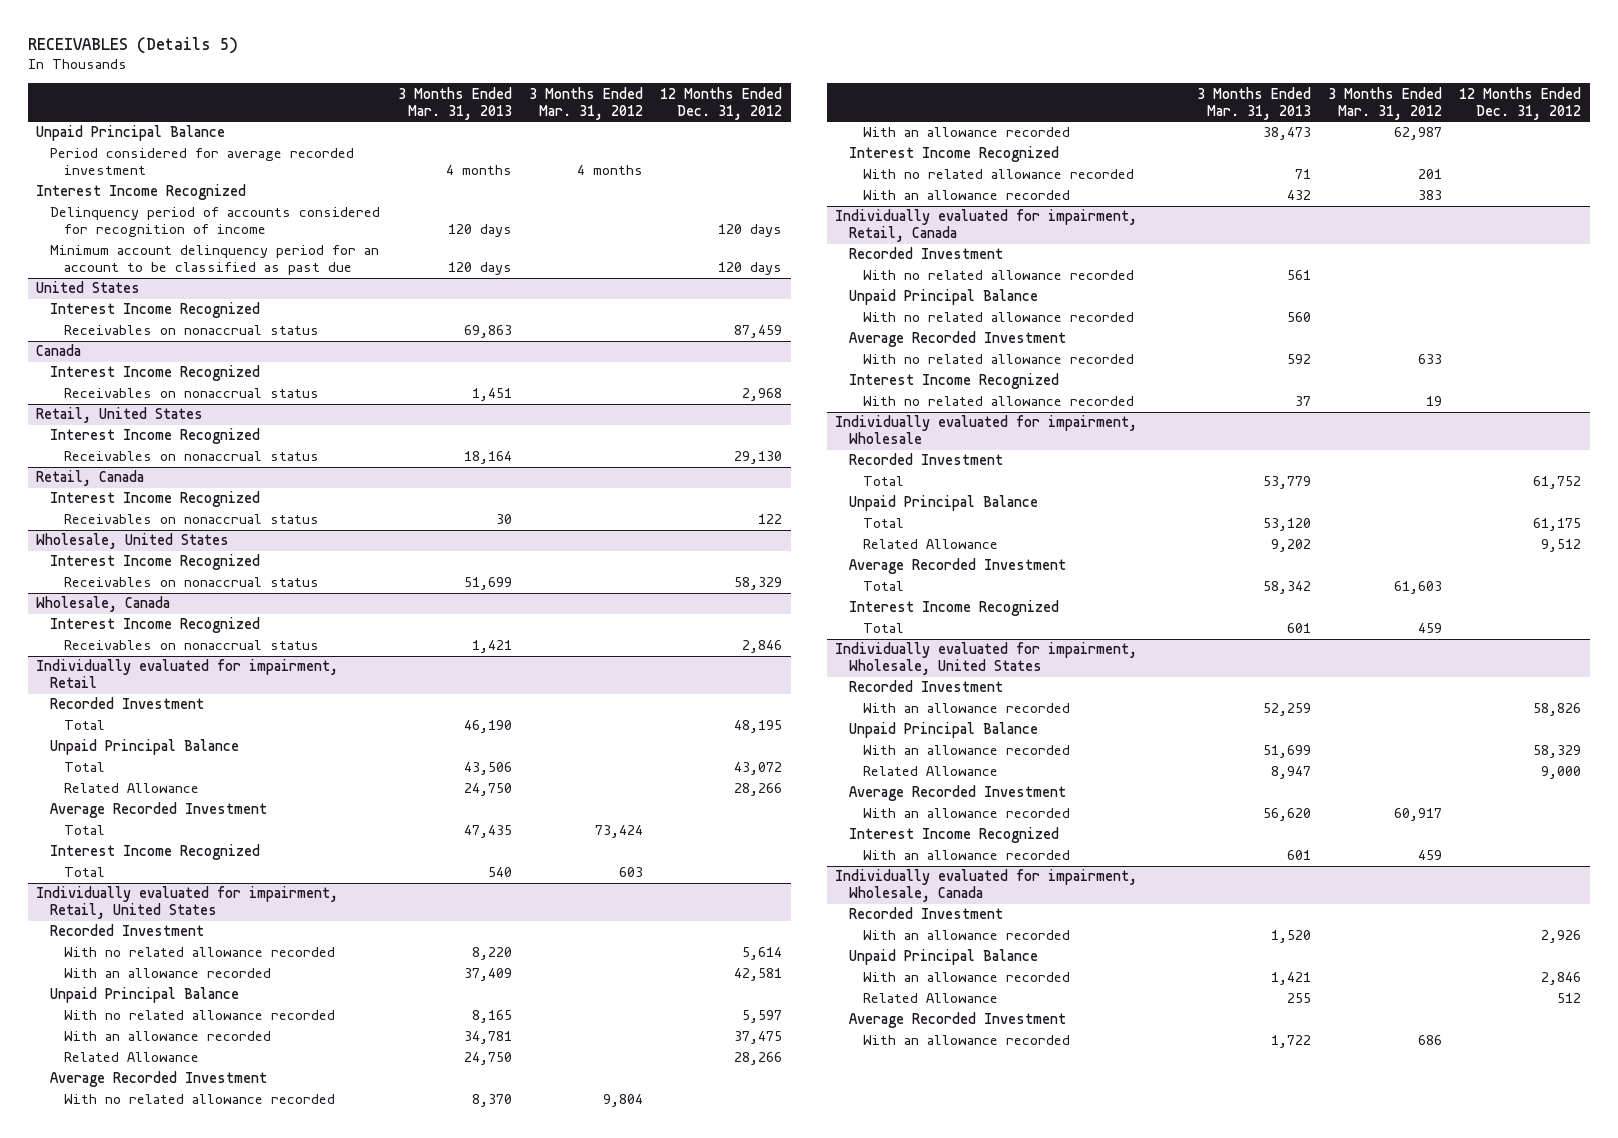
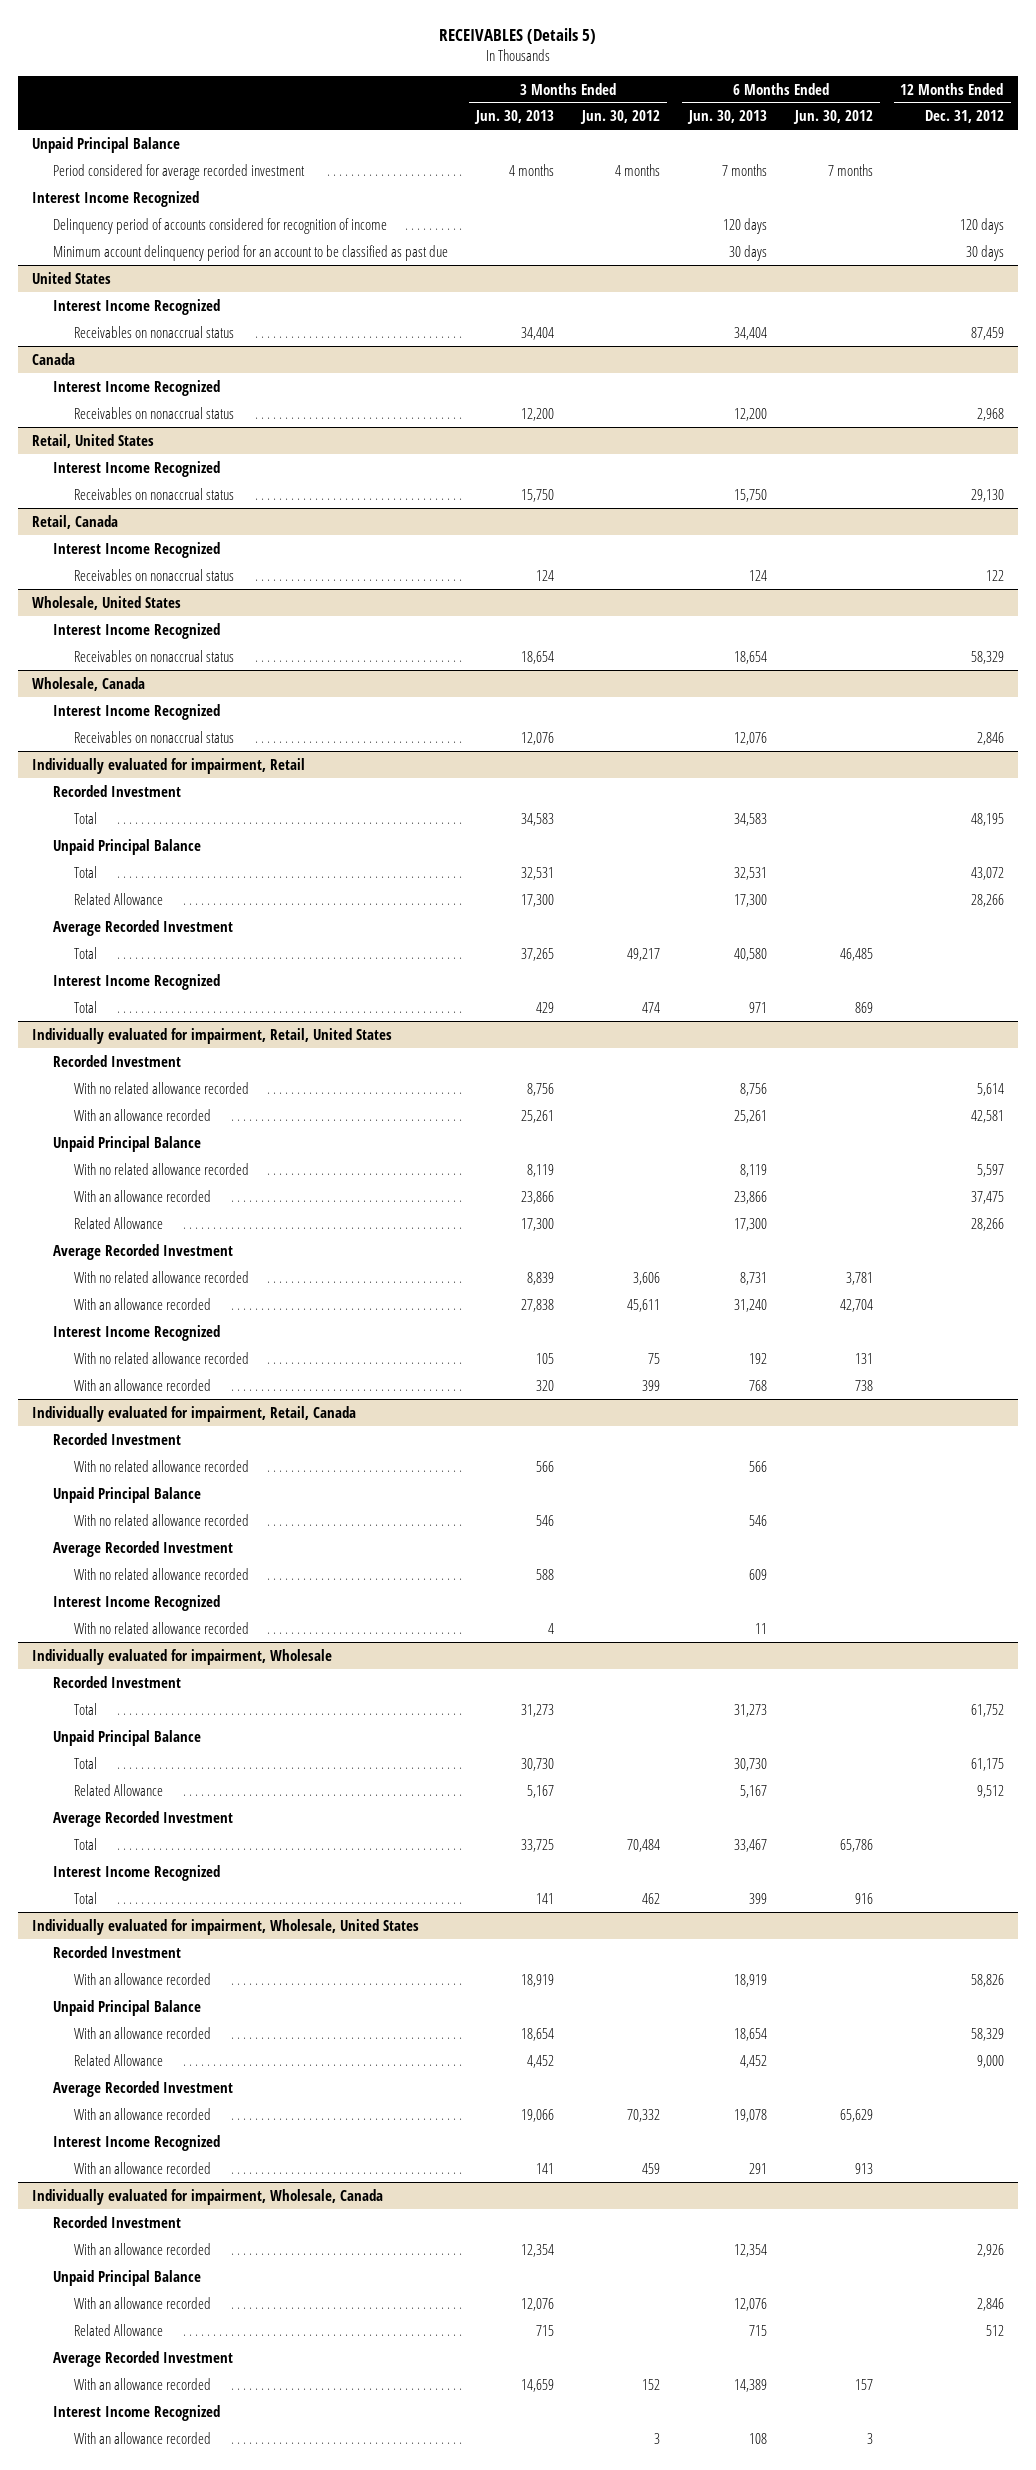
- | 3 Months Ended Mar. 31, 2013 | 3 Months Ended Mar. 31, 2012 | 12 Months Ended Dec. 31, 2012
+ | 3 Months Ended Jun. 30, 2013 | 3 Months Ended Jun. 30, 2012 | 6 Months Ended Jun. 30, 2013 | 6 Months Ended Jun. 30, 2012 | 12 Months Ended Dec. 31, 2012
- Minimum account delinquency period for an account to be classified as past due | 120 days | | 120 days
+ Minimum account delinquency period for an account to be classified as past due | | | 30 days | | 30 days
@ Individually evaluated for impairment, Wholesale, Canada
+ Interest Income Recognized
+ With an allowance recorded | | 3 | 108 | 3 |

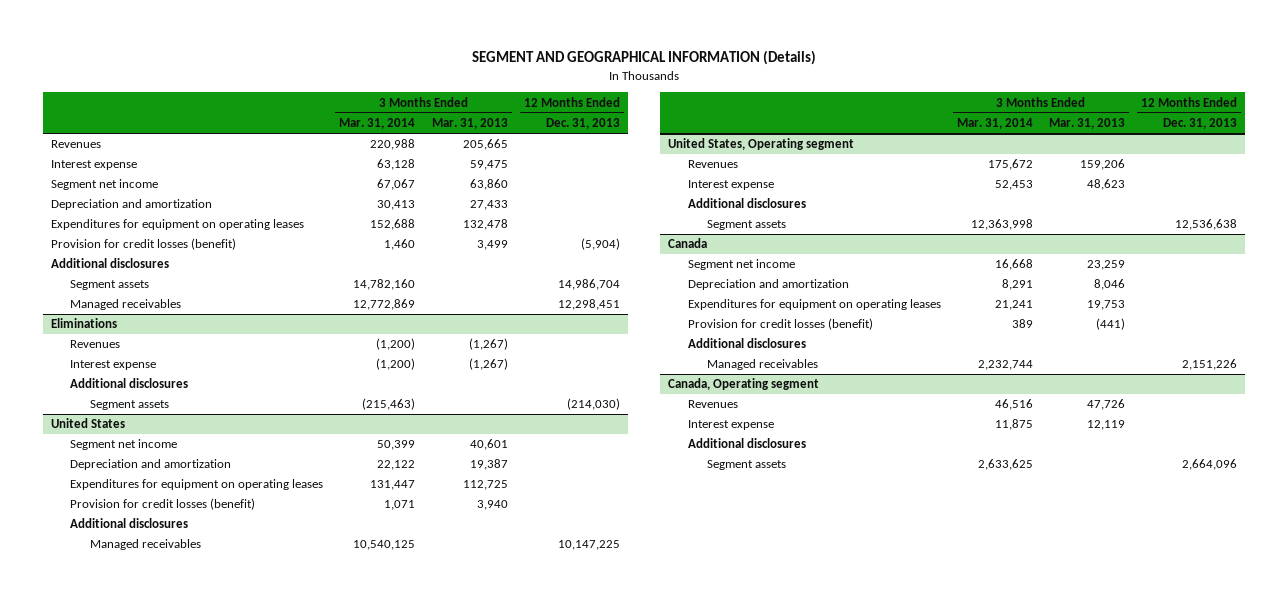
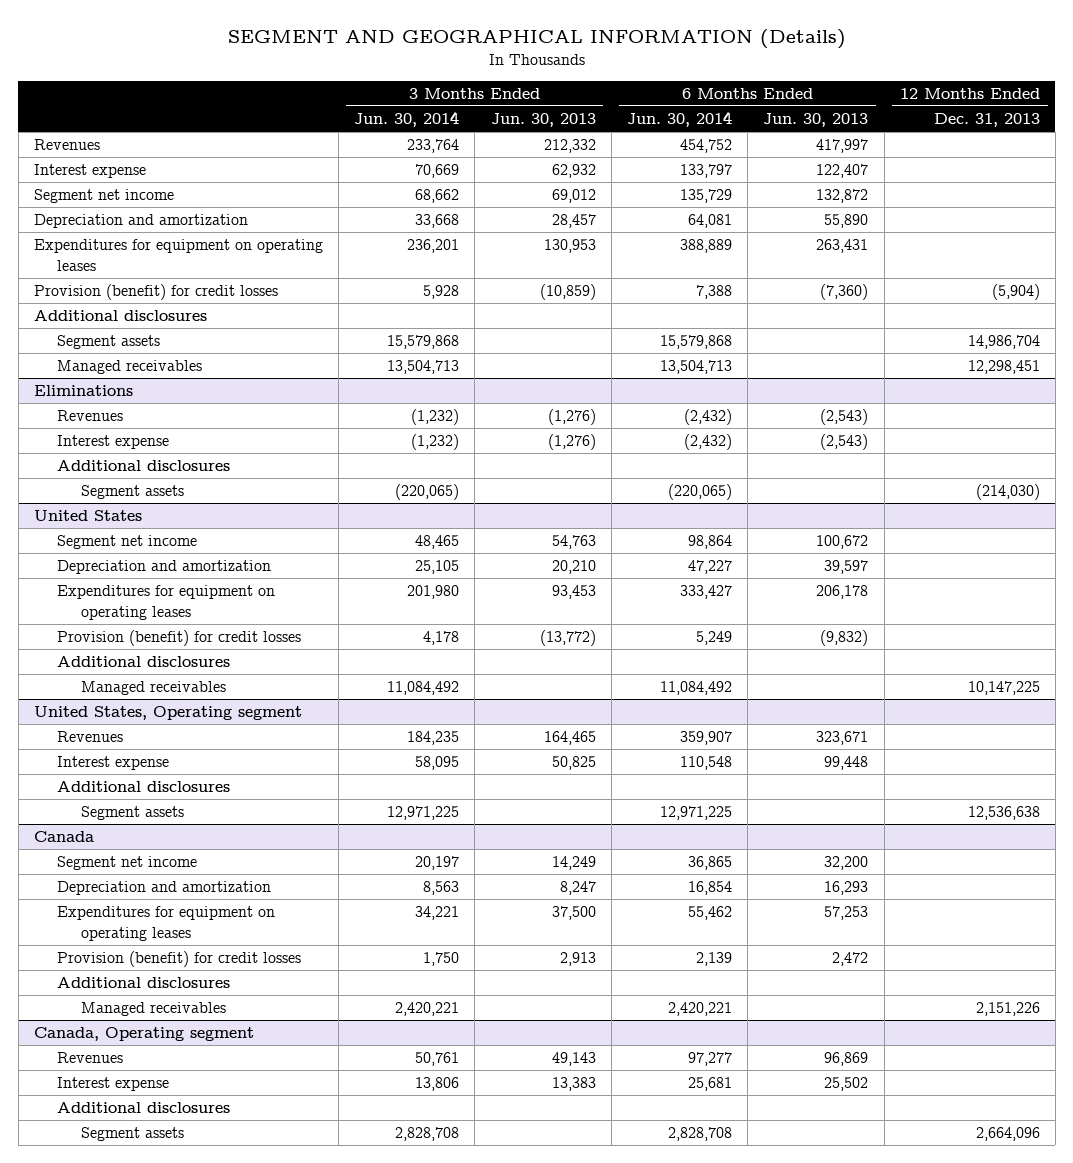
- | 3 Months Ended Mar. 31, 2014 | 3 Months Ended Mar. 31, 2013 | 12 Months Ended Dec. 31, 2013
+ | 3 Months Ended Jun. 30, 2014 | 3 Months Ended Jun. 30, 2013 | 6 Months Ended Jun. 30, 2014 | 6 Months Ended Jun. 30, 2013 | 12 Months Ended Dec. 31, 2013
- Provision for credit losses (benefit) | 1,460 | 3,499 | (5,904)
+ Provision (benefit) for credit losses | 5,928 | (10,859) | 7,388 | (7,360) | (5,904)
@ United States
- Provision for credit losses (benefit) | 1,071 | 3,940 |
+ Provision (benefit) for credit losses | 4,178 | (13,772) | 5,249 | (9,832) |
@ Canada
- Provision for credit losses (benefit) | 389 | (441) |
+ Provision (benefit) for credit losses | 1,750 | 2,913 | 2,139 | 2,472 |

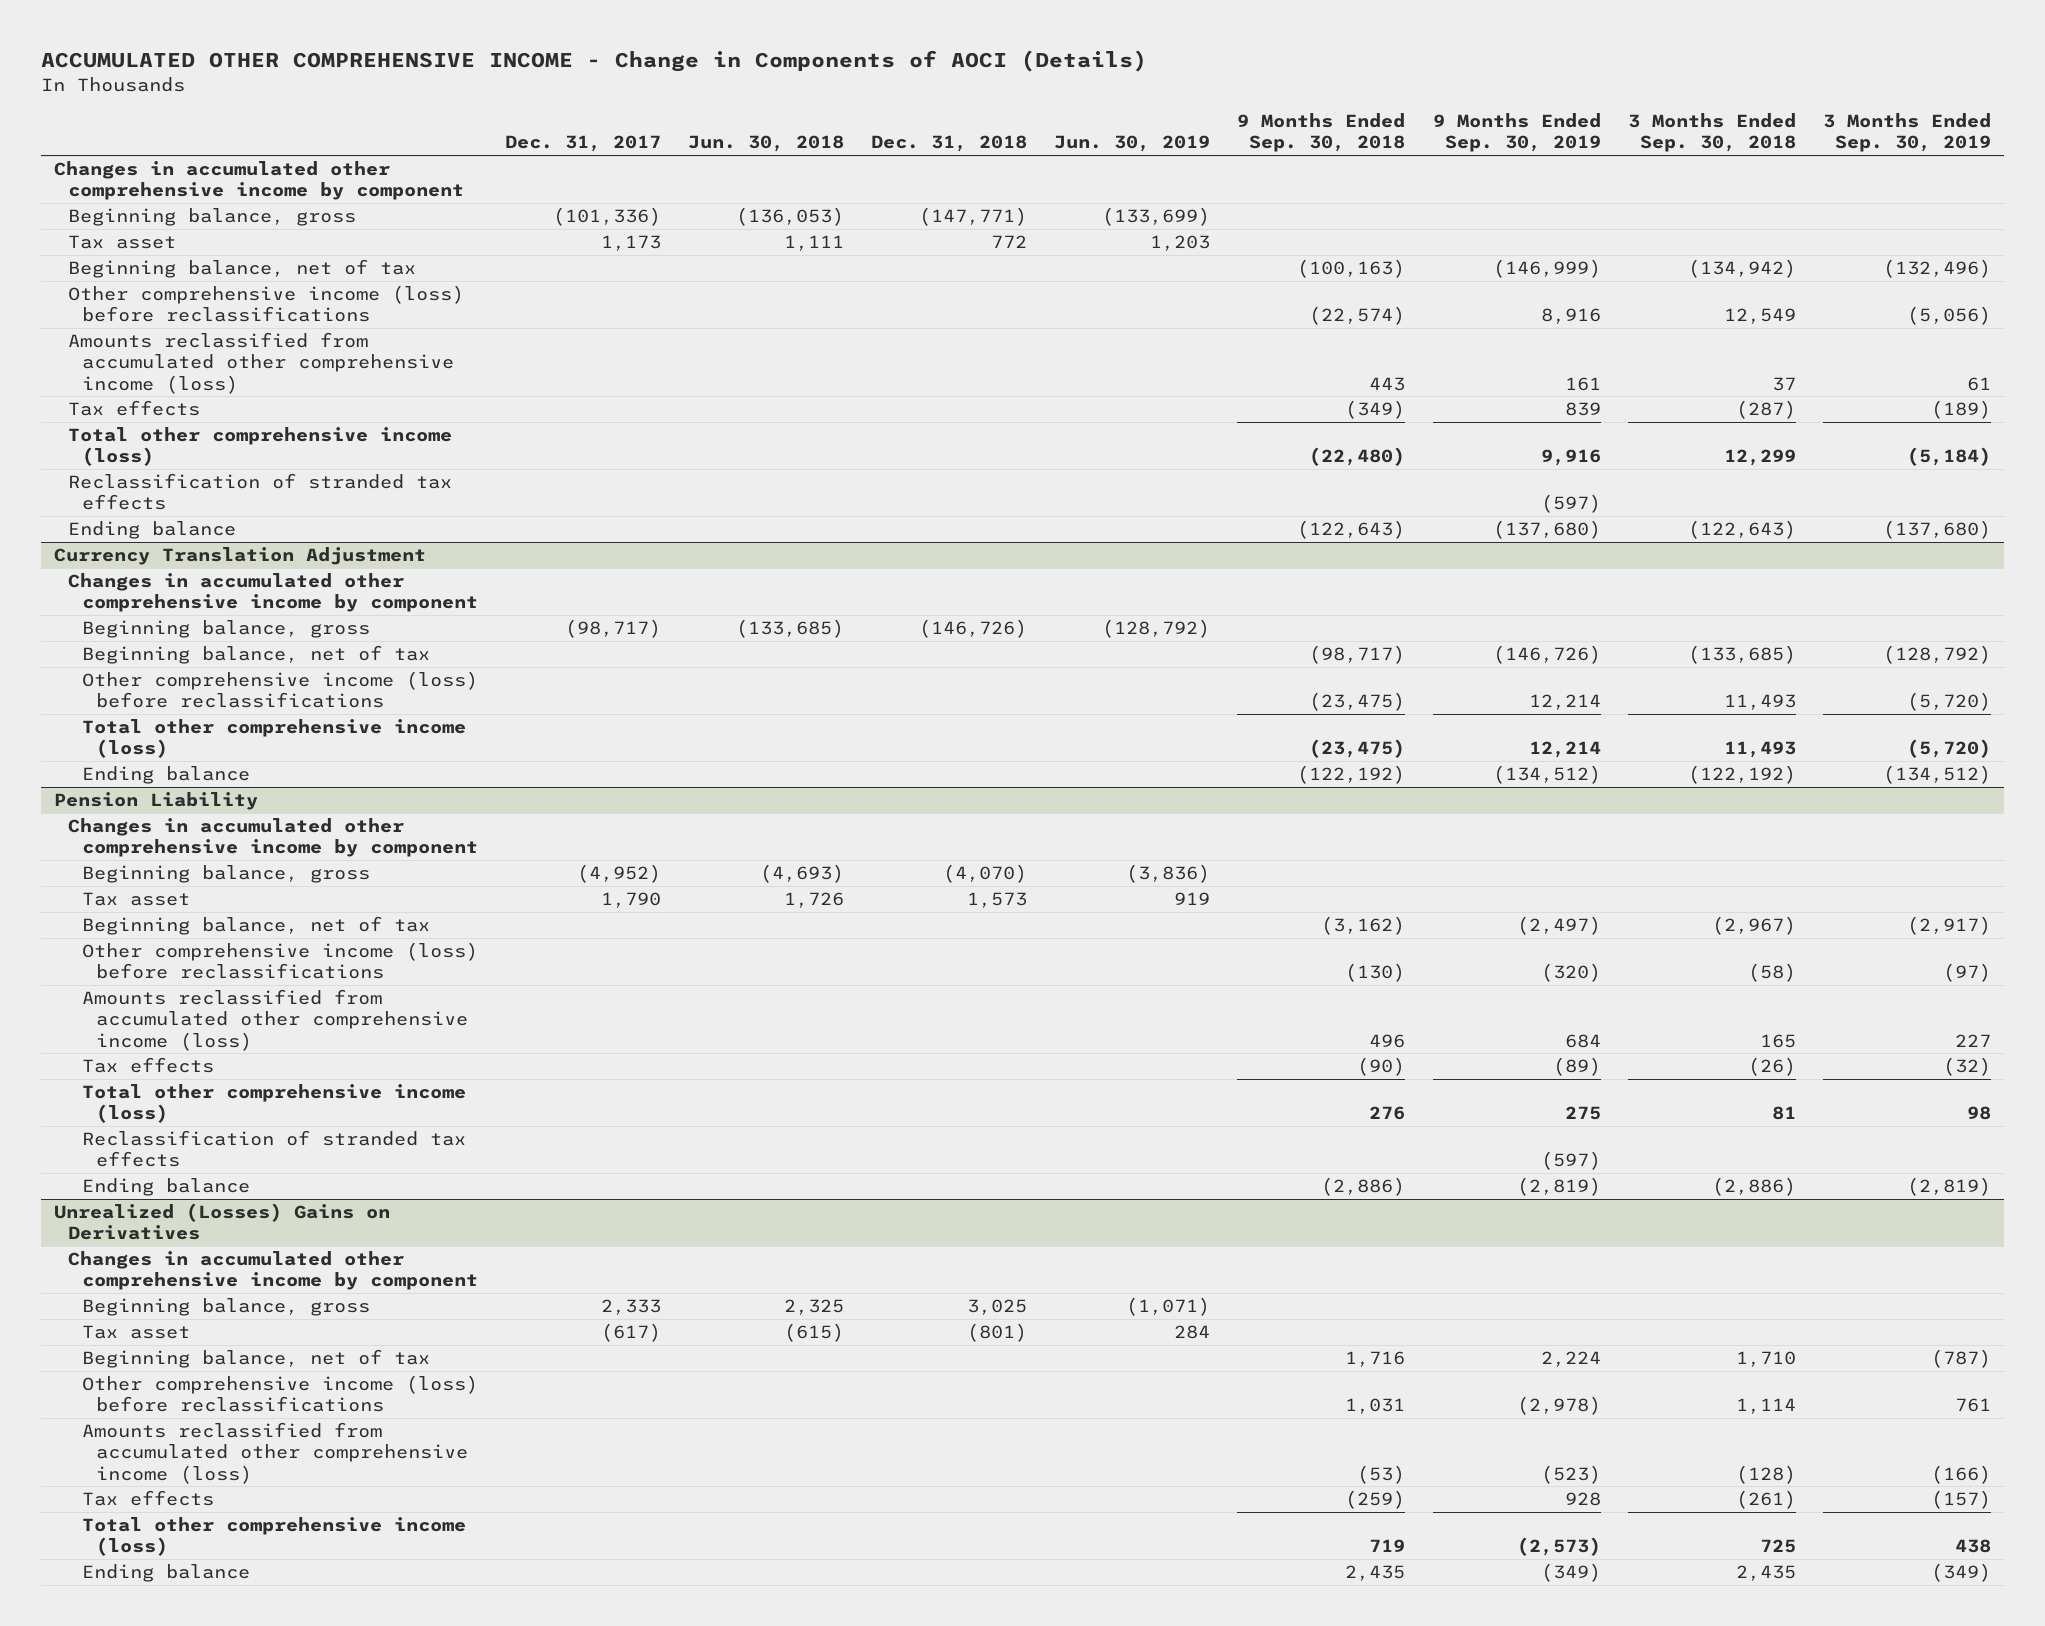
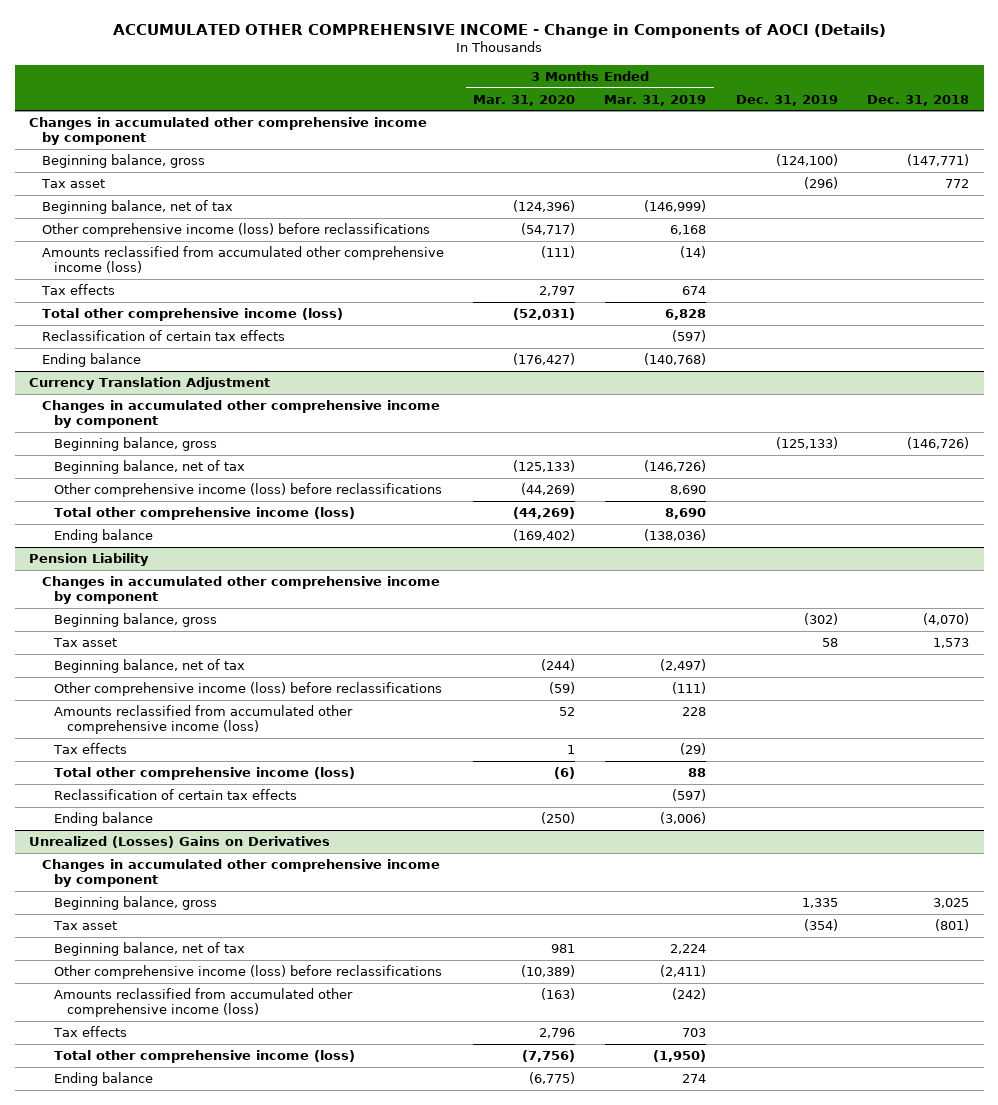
- | Dec. 31, 2017 | Jun. 30, 2018 | Dec. 31, 2018 | Jun. 30, 2019 | 9 Months Ended Sep. 30, 2018 | 9 Months Ended Sep. 30, 2019 | 3 Months Ended Sep. 30, 2018 | 3 Months Ended Sep. 30, 2019
+ | 3 Months Ended Mar. 31, 2020 | 3 Months Ended Mar. 31, 2019 | Dec. 31, 2019 | Dec. 31, 2018
- Reclassification of stranded tax effects | | | | | | (597) | |
+ Reclassification of certain tax effects | | (597) | |
@ Pension Liability
- Reclassification of stranded tax effects | | | | | | (597) | |
+ Reclassification of certain tax effects | | (597) | |

